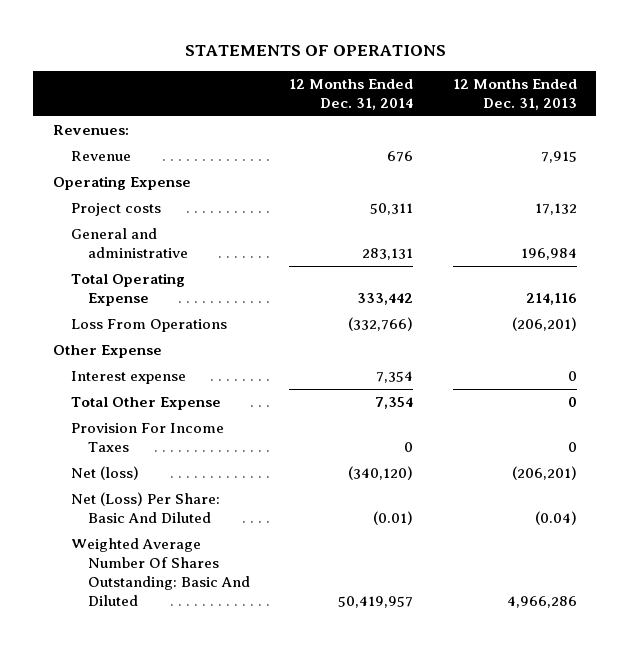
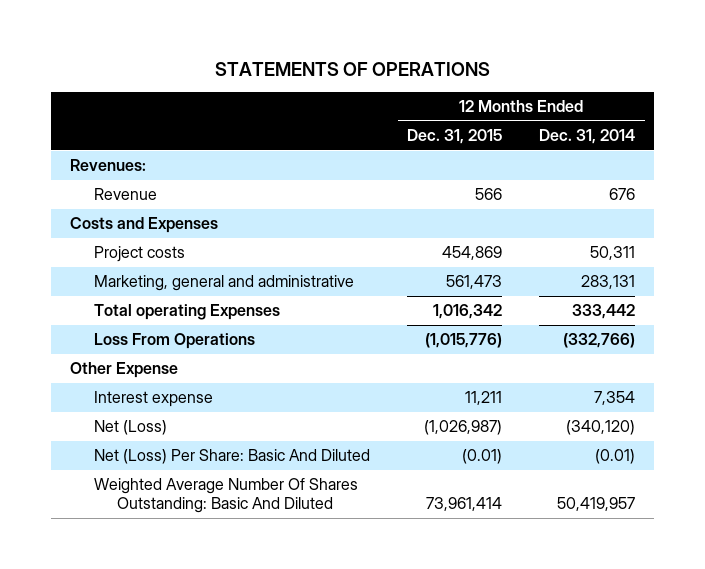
- | 12 Months Ended Dec. 31, 2014 | 12 Months Ended Dec. 31, 2013
+ | 12 Months Ended Dec. 31, 2015 | 12 Months Ended Dec. 31, 2014
- Operating Expense
+ Costs and Expenses
- General and administrative | 283,131 | 196,984
- Total Operating Expense | 333,442 | 214,116
+ Marketing, general and administrative | 561,473 | 283,131
+ Total operating Expenses | 1,016,342 | 333,442
- Total Other Expense | 7,354 | 0
- Provision For Income Taxes | 0 | 0
- Net (loss) | (340,120) | (206,201)
+ Net (Loss) | (1,026,987) | (340,120)

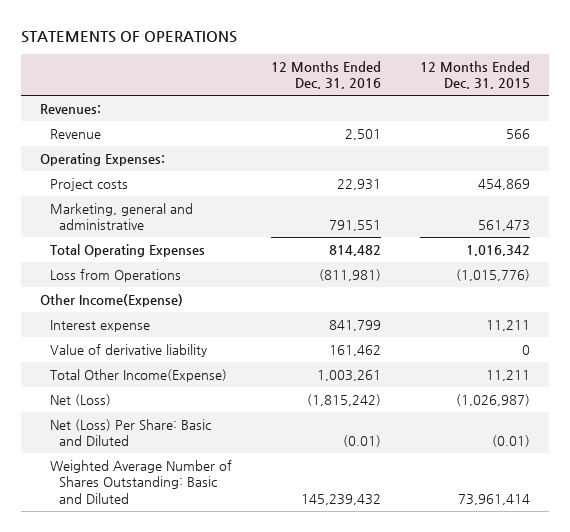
- | 12 Months Ended Dec. 31, 2015 | 12 Months Ended Dec. 31, 2014
+ | 12 Months Ended Dec. 31, 2016 | 12 Months Ended Dec. 31, 2015
- Costs and Expenses
+ Operating Expenses:
- Total operating Expenses | 1,016,342 | 333,442
- Loss From Operations | (1,015,776) | (332,766)
- Other Expense
+ Total Operating Expenses | 814,482 | 1,016,342
+ Loss from Operations | (811,981) | (1,015,776)
+ Other Income(Expense)
+ Value of derivative liability | 161,462 | 0
+ Total Other Income(Expense) | 1,003,261 | 11,211
- Net (Loss) Per Share: Basic And Diluted | (0.01) | (0.01)
- Weighted Average Number Of Shares Outstanding: Basic And Diluted | 73,961,414 | 50,419,957
+ Net (Loss) Per Share: Basic and Diluted | (0.01) | (0.01)
+ Weighted Average Number of Shares Outstanding: Basic and Diluted | 145,239,432 | 73,961,414

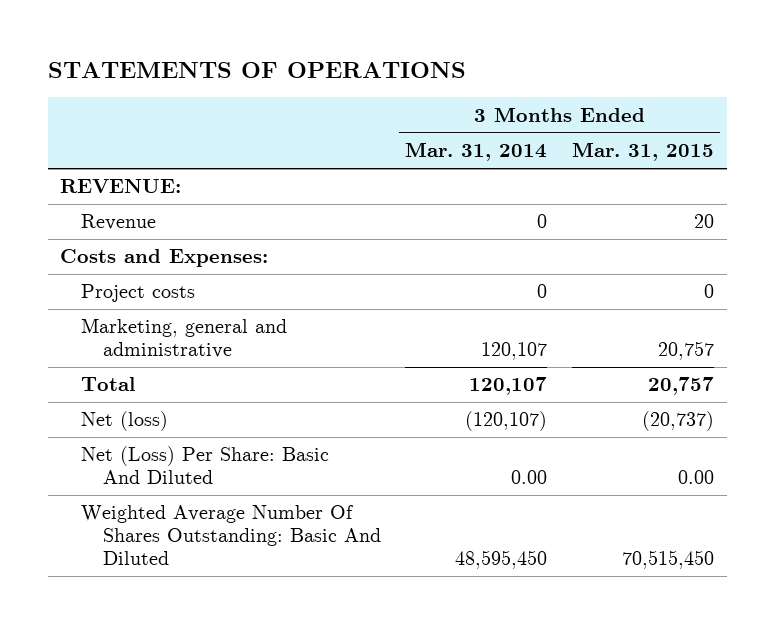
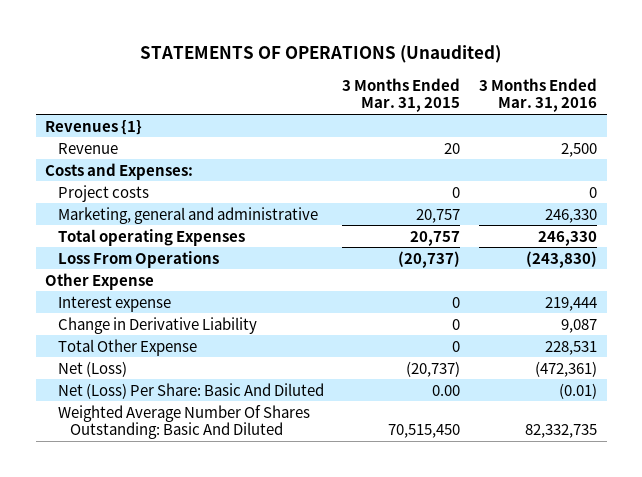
- STATEMENTS OF OPERATIONS
+ STATEMENTS OF OPERATIONS (Unaudited)
- | 3 Months Ended Mar. 31, 2014 | 3 Months Ended Mar. 31, 2015
+ | 3 Months Ended Mar. 31, 2015 | 3 Months Ended Mar. 31, 2016
- REVENUE:
+ Revenues {1}
- Total | 120,107 | 20,757
- Net (loss) | (120,107) | (20,737)
+ Total operating Expenses | 20,757 | 246,330
+ Loss From Operations | (20,737) | (243,830)
+ Other Expense
+ Interest expense | 0 | 219,444
+ Change in Derivative Liability | 0 | 9,087
+ Total Other Expense | 0 | 228,531
+ Net (Loss) | (20,737) | (472,361)

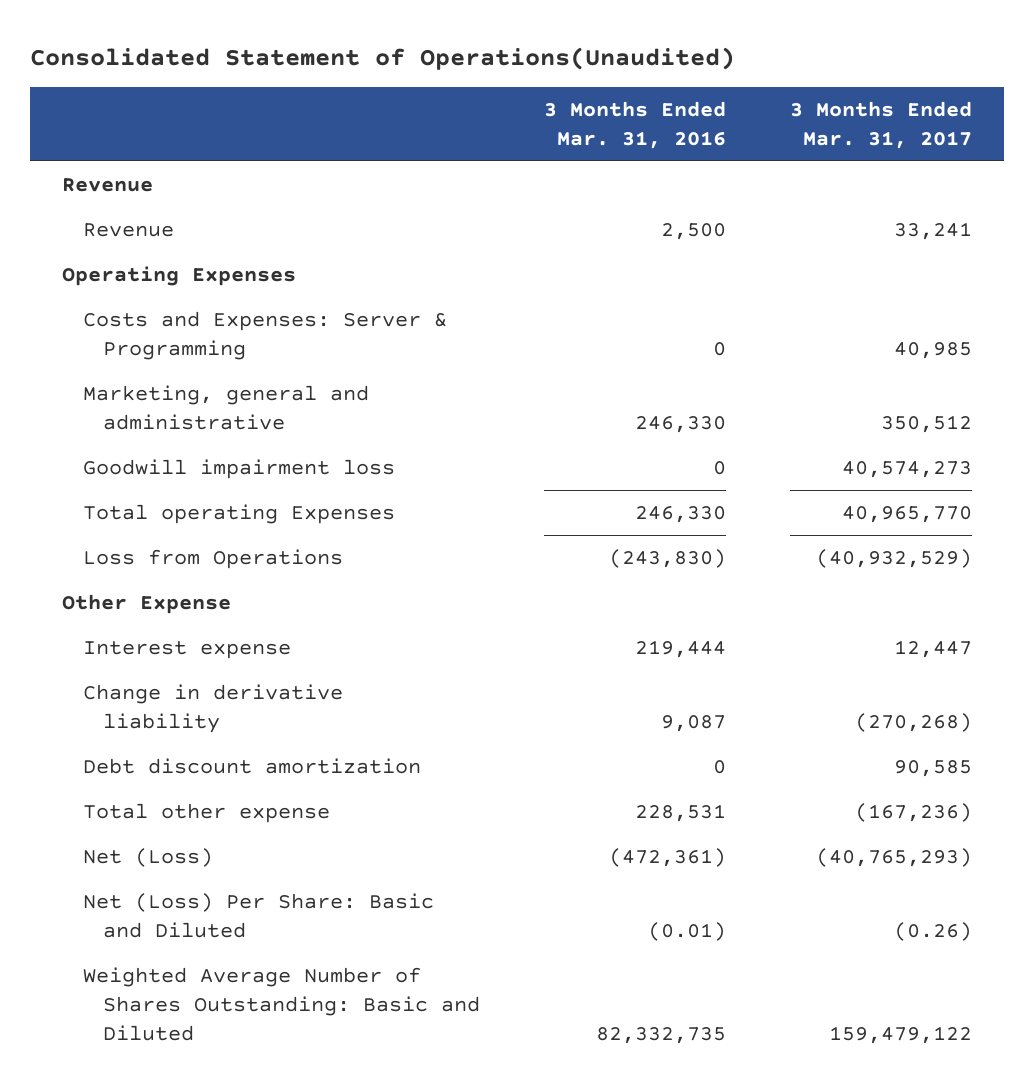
- STATEMENTS OF OPERATIONS (Unaudited)
+ Consolidated Statement of Operations(Unaudited)
- | 3 Months Ended Mar. 31, 2015 | 3 Months Ended Mar. 31, 2016
+ | 3 Months Ended Mar. 31, 2016 | 3 Months Ended Mar. 31, 2017
- Revenues {1}
+ Revenue
- Costs and Expenses:
- Project costs | 0 | 0
+ Operating Expenses
+ Costs and Expenses: Server & Programming | 0 | 40,985
+ Goodwill impairment loss | 0 | 40,574,273
- Loss From Operations | (20,737) | (243,830)
+ Loss from Operations | (243,830) | (40,932,529)
- Change in Derivative Liability | 0 | 9,087
- Total Other Expense | 0 | 228,531
+ Change in derivative liability | 9,087 | (270,268)
+ Debt discount amortization | 0 | 90,585
+ Total other expense | 228,531 | (167,236)
- Net (Loss) Per Share: Basic And Diluted | 0.00 | (0.01)
- Weighted Average Number Of Shares Outstanding: Basic And Diluted | 70,515,450 | 82,332,735
+ Net (Loss) Per Share: Basic and Diluted | (0.01) | (0.26)
+ Weighted Average Number of Shares Outstanding: Basic and Diluted | 82,332,735 | 159,479,122

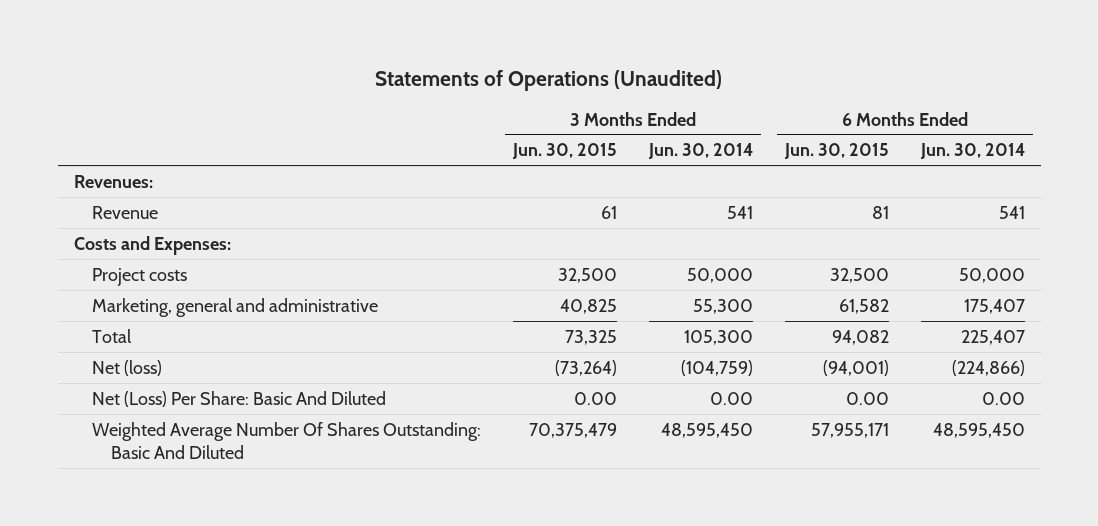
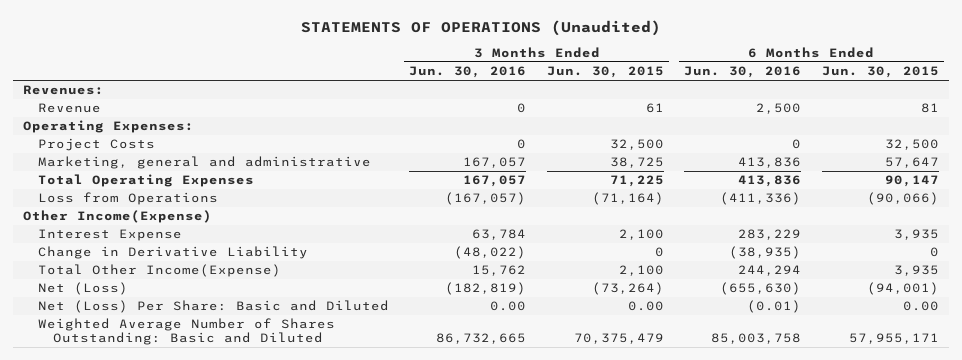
- Statements of Operations (Unaudited)
+ STATEMENTS OF OPERATIONS (Unaudited)
- | 3 Months Ended Jun. 30, 2015 | 3 Months Ended Jun. 30, 2014 | 6 Months Ended Jun. 30, 2015 | 6 Months Ended Jun. 30, 2014
+ | 3 Months Ended Jun. 30, 2016 | 3 Months Ended Jun. 30, 2015 | 6 Months Ended Jun. 30, 2016 | 6 Months Ended Jun. 30, 2015
- Costs and Expenses:
- Project costs | 32,500 | 50,000 | 32,500 | 50,000
- Marketing, general and administrative | 40,825 | 55,300 | 61,582 | 175,407
- Total | 73,325 | 105,300 | 94,082 | 225,407
- Net (loss) | (73,264) | (104,759) | (94,001) | (224,866)
- Net (Loss) Per Share: Basic And Diluted | 0.00 | 0.00 | 0.00 | 0.00
- Weighted Average Number Of Shares Outstanding: Basic And Diluted | 70,375,479 | 48,595,450 | 57,955,171 | 48,595,450
+ Operating Expenses:
+ Project Costs | 0 | 32,500 | 0 | 32,500
+ Marketing, general and administrative | 167,057 | 38,725 | 413,836 | 57,647
+ Total Operating Expenses | 167,057 | 71,225 | 413,836 | 90,147
+ Loss from Operations | (167,057) | (71,164) | (411,336) | (90,066)
+ Other Income(Expense)
+ Interest Expense | 63,784 | 2,100 | 283,229 | 3,935
+ Change in Derivative Liability | (48,022) | 0 | (38,935) | 0
+ Total Other Income(Expense) | 15,762 | 2,100 | 244,294 | 3,935
+ Net (Loss) | (182,819) | (73,264) | (655,630) | (94,001)
+ Net (Loss) Per Share: Basic and Diluted | 0.00 | 0.00 | (0.01) | 0.00
+ Weighted Average Number of Shares Outstanding: Basic and Diluted | 86,732,665 | 70,375,479 | 85,003,758 | 57,955,171

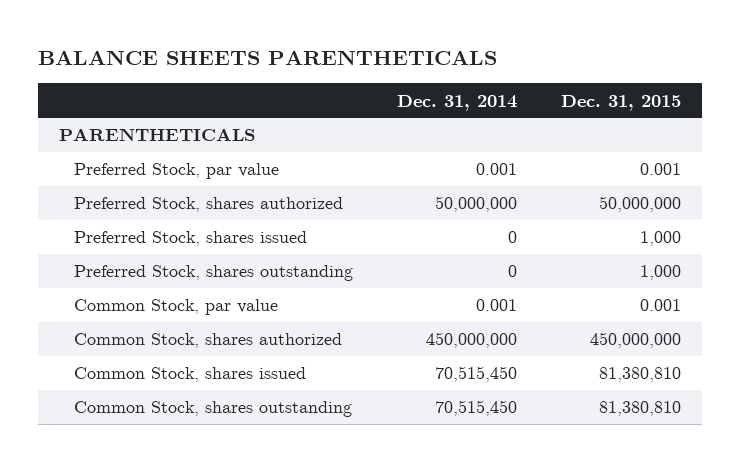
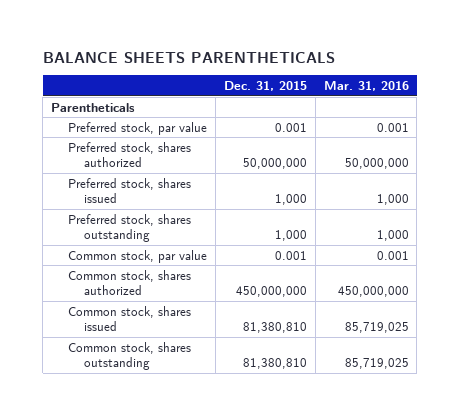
- | Dec. 31, 2014 | Dec. 31, 2015
+ | Dec. 31, 2015 | Mar. 31, 2016
- PARENTHETICALS
- Preferred Stock, par value | 0.001 | 0.001
- Preferred Stock, shares authorized | 50,000,000 | 50,000,000
- Preferred Stock, shares issued | 0 | 1,000
- Preferred Stock, shares outstanding | 0 | 1,000
- Common Stock, par value | 0.001 | 0.001
- Common Stock, shares authorized | 450,000,000 | 450,000,000
- Common Stock, shares issued | 70,515,450 | 81,380,810
- Common Stock, shares outstanding | 70,515,450 | 81,380,810
+ Parentheticals
+ Preferred stock, par value | 0.001 | 0.001
+ Preferred stock, shares authorized | 50,000,000 | 50,000,000
+ Preferred stock, shares issued | 1,000 | 1,000
+ Preferred stock, shares outstanding | 1,000 | 1,000
+ Common stock, par value | 0.001 | 0.001
+ Common stock, shares authorized | 450,000,000 | 450,000,000
+ Common stock, shares issued | 81,380,810 | 85,719,025
+ Common stock, shares outstanding | 81,380,810 | 85,719,025

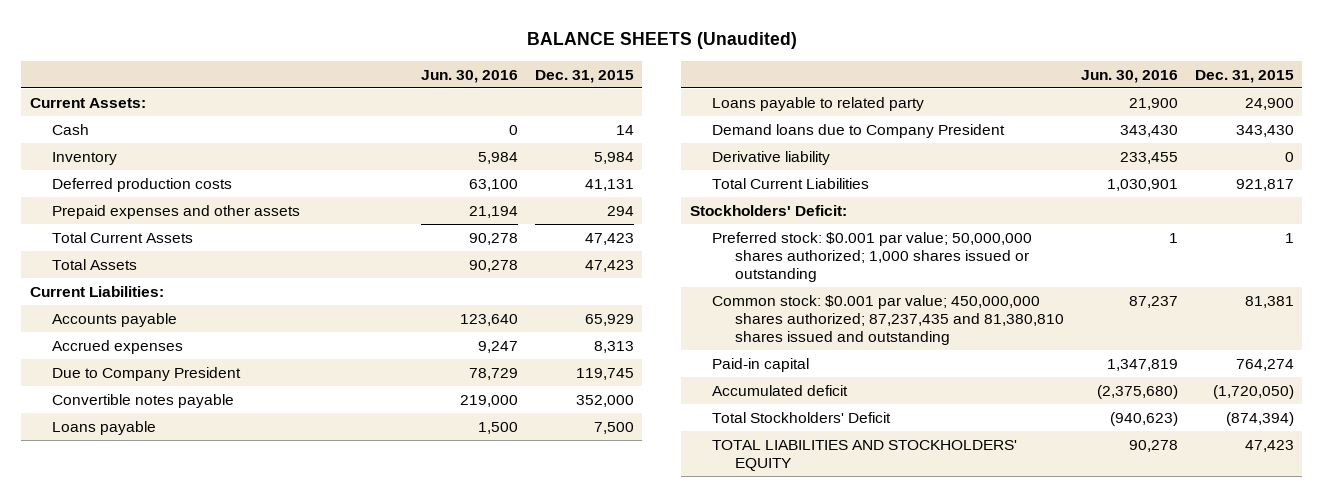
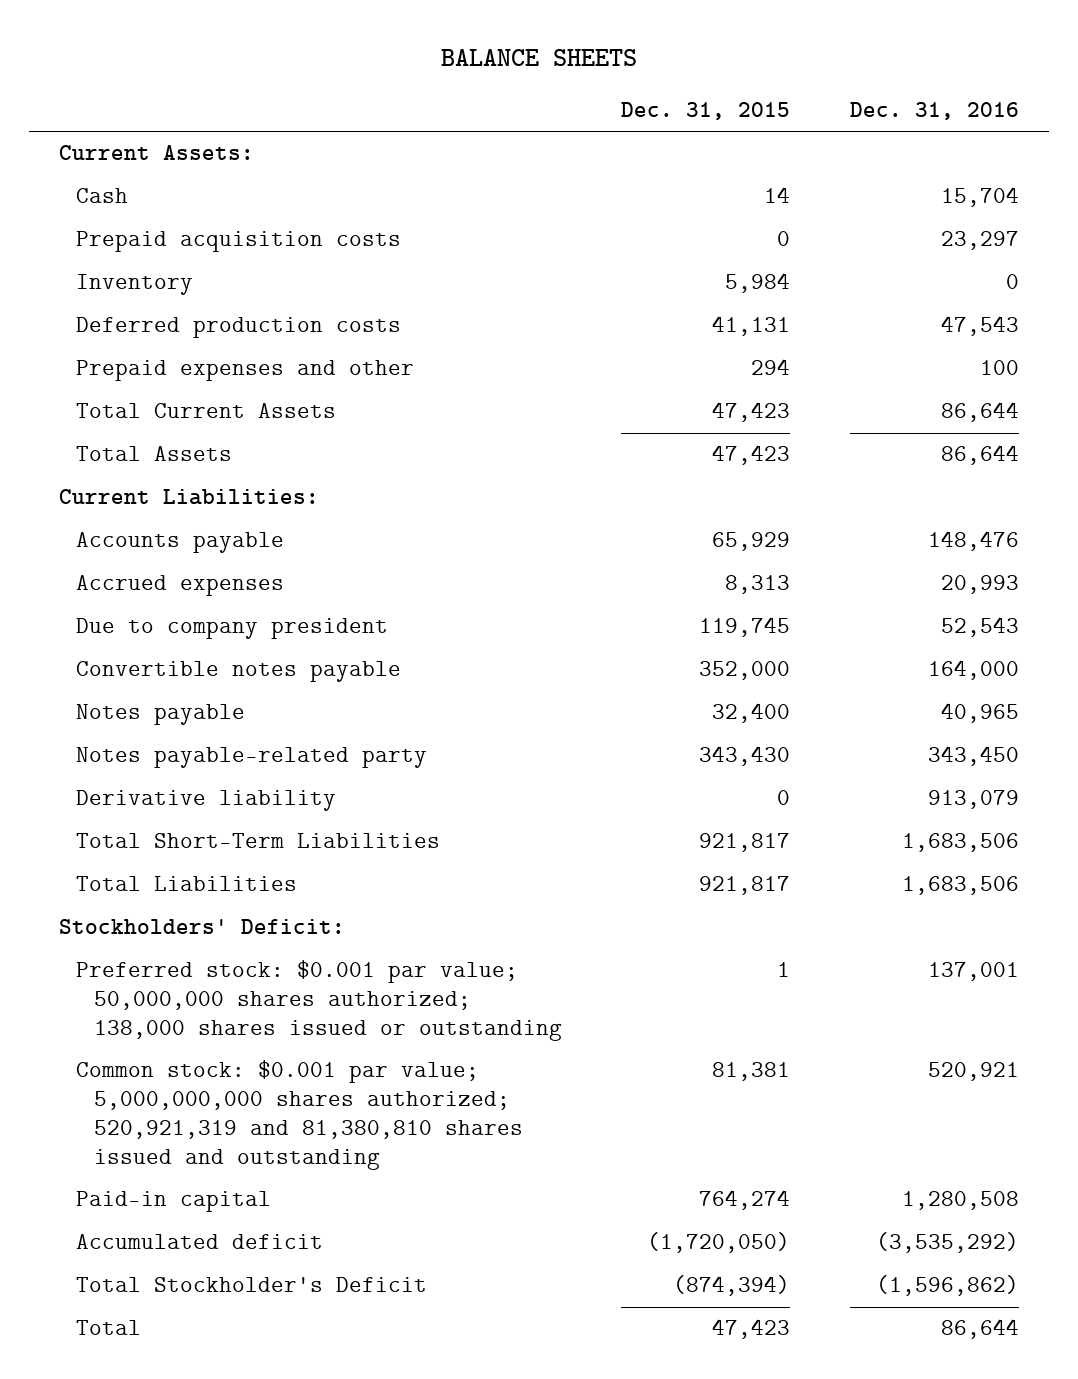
- BALANCE SHEETS (Unaudited)
+ BALANCE SHEETS
- | Jun. 30, 2016 | Dec. 31, 2015
+ | Dec. 31, 2015 | Dec. 31, 2016
+ Prepaid acquisition costs | 0 | 23,297
- Prepaid expenses and other assets | 21,194 | 294
+ Prepaid expenses and other | 294 | 100
- Due to Company President | 78,729 | 119,745
+ Due to company president | 119,745 | 52,543
- Loans payable | 1,500 | 7,500
- Loans payable to related party | 21,900 | 24,900
- Demand loans due to Company President | 343,430 | 343,430
+ Notes payable | 32,400 | 40,965
+ Notes payable-related party | 343,430 | 343,450
- Total Current Liabilities | 1,030,901 | 921,817
+ Total Short-Term Liabilities | 921,817 | 1,683,506
+ Total Liabilities | 921,817 | 1,683,506
- Preferred stock: $0.001 par value; 50,000,000 shares authorized; 1,000 shares issued or outstanding | 1 | 1
- Common stock: $0.001 par value; 450,000,000 shares authorized; 87,237,435 and 81,380,810 shares issued and outstanding | 87,237 | 81,381
+ Preferred stock: $0.001 par value; 50,000,000 shares authorized; 138,000 shares issued or outstanding | 1 | 137,001
+ Common stock: $0.001 par value; 5,000,000,000 shares authorized; 520,921,319 and 81,380,810 shares issued and outstanding | 81,381 | 520,921
- Total Stockholders' Deficit | (940,623) | (874,394)
- TOTAL LIABILITIES AND STOCKHOLDERS' EQUITY | 90,278 | 47,423
+ Total Stockholder's Deficit | (874,394) | (1,596,862)
+ Total | 47,423 | 86,644

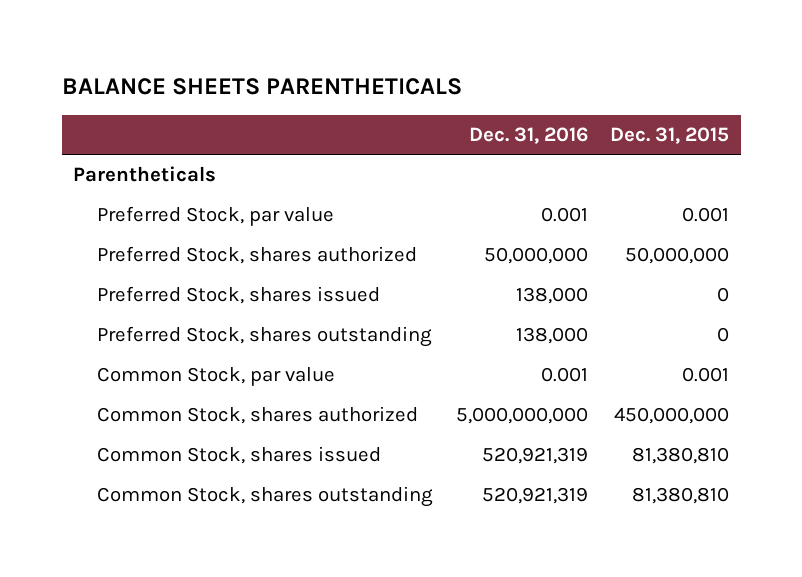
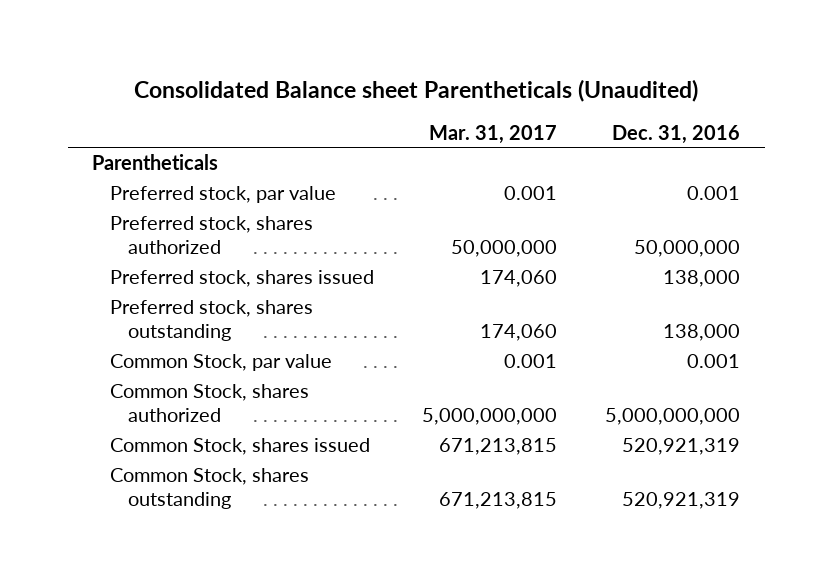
- BALANCE SHEETS PARENTHETICALS
+ Consolidated Balance sheet Parentheticals (Unaudited)
- | Dec. 31, 2016 | Dec. 31, 2015
+ | Mar. 31, 2017 | Dec. 31, 2016
- Preferred Stock, par value | 0.001 | 0.001
- Preferred Stock, shares authorized | 50,000,000 | 50,000,000
- Preferred Stock, shares issued | 138,000 | 0
- Preferred Stock, shares outstanding | 138,000 | 0
+ Preferred stock, par value | 0.001 | 0.001
+ Preferred stock, shares authorized | 50,000,000 | 50,000,000
+ Preferred stock, shares issued | 174,060 | 138,000
+ Preferred stock, shares outstanding | 174,060 | 138,000

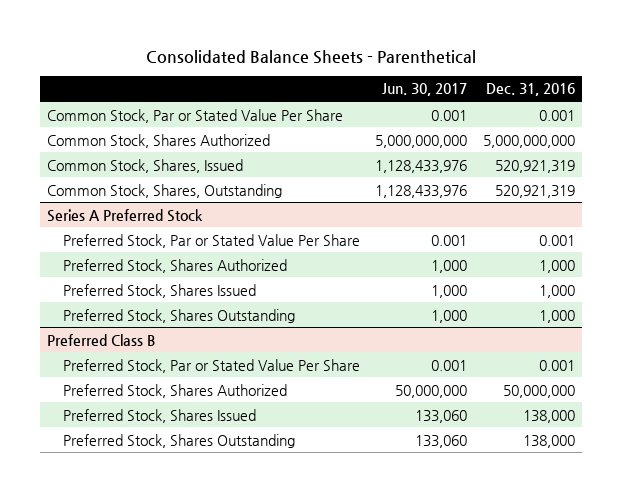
- Consolidated Balance sheet Parentheticals (Unaudited)
+ Consolidated Balance Sheets - Parenthetical
- | Mar. 31, 2017 | Dec. 31, 2016
+ | Jun. 30, 2017 | Dec. 31, 2016
- Parentheticals
- Preferred stock, par value | 0.001 | 0.001
- Preferred stock, shares authorized | 50,000,000 | 50,000,000
- Preferred stock, shares issued | 174,060 | 138,000
- Preferred stock, shares outstanding | 174,060 | 138,000
- Common Stock, par value | 0.001 | 0.001
- Common Stock, shares authorized | 5,000,000,000 | 5,000,000,000
- Common Stock, shares issued | 671,213,815 | 520,921,319
- Common Stock, shares outstanding | 671,213,815 | 520,921,319
+ Common Stock, Par or Stated Value Per Share | 0.001 | 0.001
+ Common Stock, Shares Authorized | 5,000,000,000 | 5,000,000,000
+ Common Stock, Shares, Issued | 1,128,433,976 | 520,921,319
+ Common Stock, Shares, Outstanding | 1,128,433,976 | 520,921,319
+ Series A Preferred Stock
+ Preferred Stock, Par or Stated Value Per Share | 0.001 | 0.001
+ Preferred Stock, Shares Authorized | 1,000 | 1,000
+ Preferred Stock, Shares Issued | 1,000 | 1,000
+ Preferred Stock, Shares Outstanding | 1,000 | 1,000
+ Preferred Class B
+ Preferred Stock, Par or Stated Value Per Share | 0.001 | 0.001
+ Preferred Stock, Shares Authorized | 50,000,000 | 50,000,000
+ Preferred Stock, Shares Issued | 133,060 | 138,000
+ Preferred Stock, Shares Outstanding | 133,060 | 138,000

